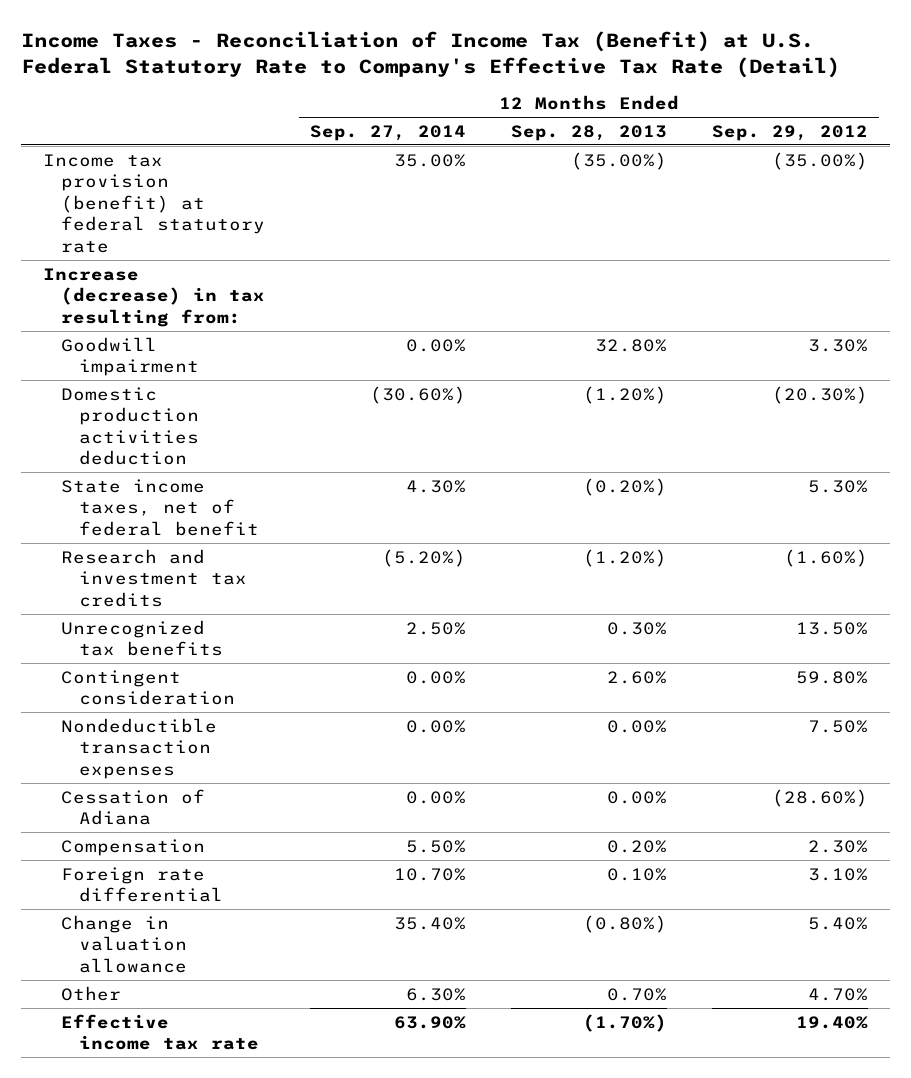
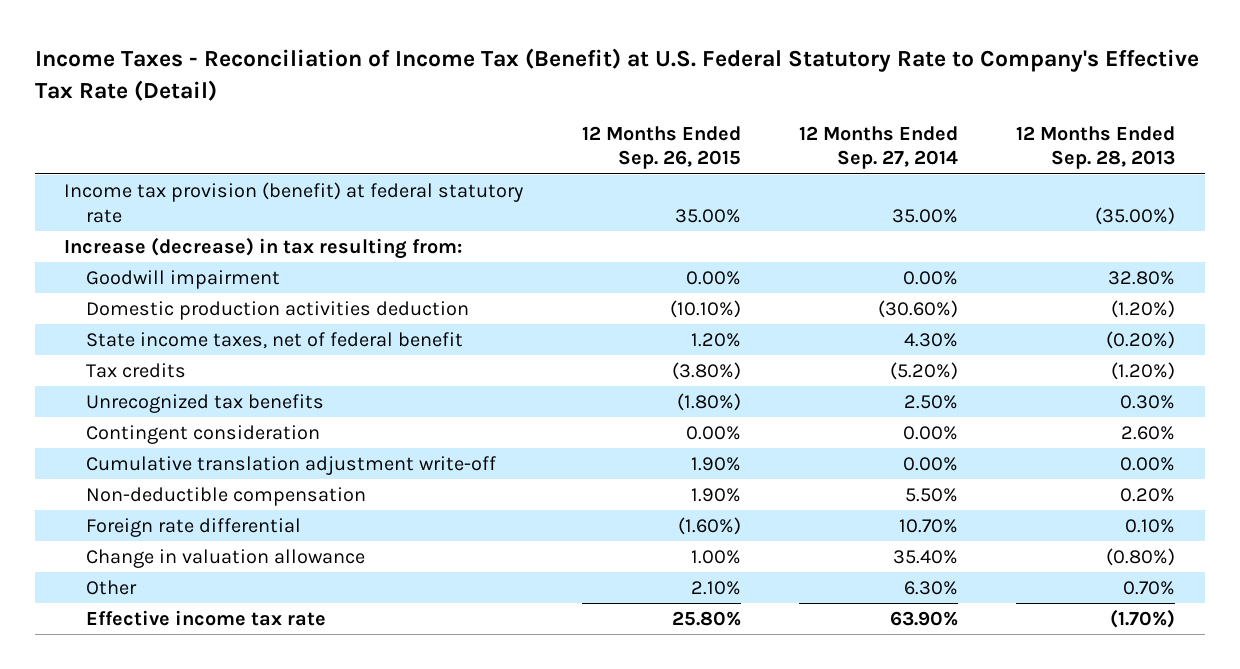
- | 12 Months Ended Sep. 27, 2014 | 12 Months Ended Sep. 28, 2013 | 12 Months Ended Sep. 29, 2012
+ | 12 Months Ended Sep. 26, 2015 | 12 Months Ended Sep. 27, 2014 | 12 Months Ended Sep. 28, 2013
- Research and investment tax credits | (5.20%) | (1.20%) | (1.60%)
+ Tax credits | (3.80%) | (5.20%) | (1.20%)
- Nondeductible transaction expenses | 0.00% | 0.00% | 7.50%
- Cessation of Adiana | 0.00% | 0.00% | (28.60%)
- Compensation | 5.50% | 0.20% | 2.30%
+ Cumulative translation adjustment write-off | 1.90% | 0.00% | 0.00%
+ Non-deductible compensation | 1.90% | 5.50% | 0.20%

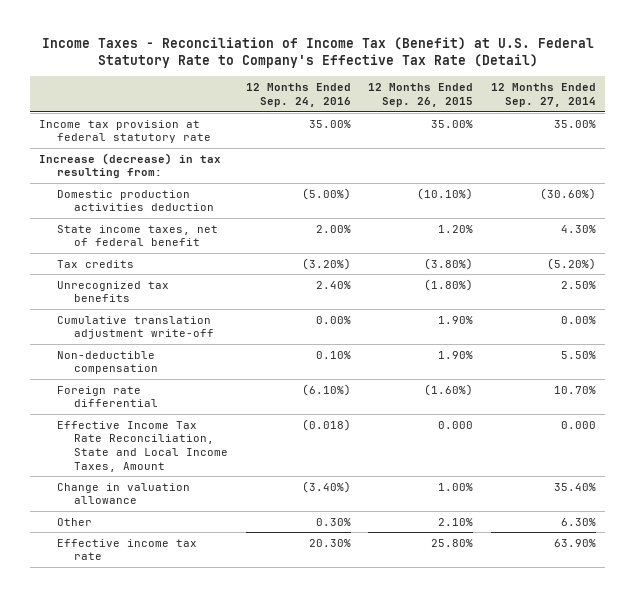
- | 12 Months Ended Sep. 26, 2015 | 12 Months Ended Sep. 27, 2014 | 12 Months Ended Sep. 28, 2013
+ | 12 Months Ended Sep. 24, 2016 | 12 Months Ended Sep. 26, 2015 | 12 Months Ended Sep. 27, 2014
- Income tax provision (benefit) at federal statutory rate | 35.00% | 35.00% | (35.00%)
+ Income tax provision at federal statutory rate | 35.00% | 35.00% | 35.00%
- Goodwill impairment | 0.00% | 0.00% | 32.80%
- Contingent consideration | 0.00% | 0.00% | 2.60%
+ Effective Income Tax Rate Reconciliation, State and Local Income Taxes, Amount | (0.018) | 0.000 | 0.000

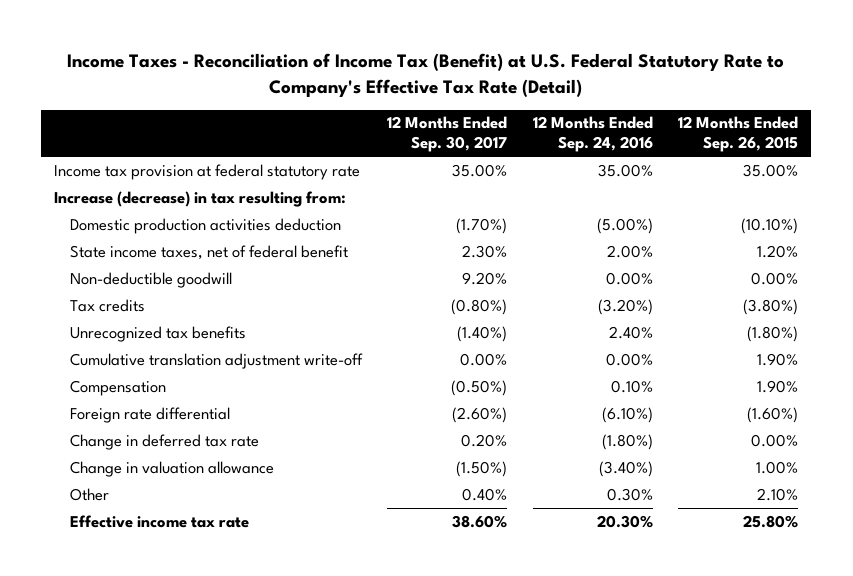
- | 12 Months Ended Sep. 24, 2016 | 12 Months Ended Sep. 26, 2015 | 12 Months Ended Sep. 27, 2014
+ | 12 Months Ended Sep. 30, 2017 | 12 Months Ended Sep. 24, 2016 | 12 Months Ended Sep. 26, 2015
+ Non-deductible goodwill | 9.20% | 0.00% | 0.00%
- Non-deductible compensation | 0.10% | 1.90% | 5.50%
+ Compensation | (0.50%) | 0.10% | 1.90%
- Effective Income Tax Rate Reconciliation, State and Local Income Taxes, Amount | (0.018) | 0.000 | 0.000
+ Change in deferred tax rate | 0.20% | (1.80%) | 0.00%

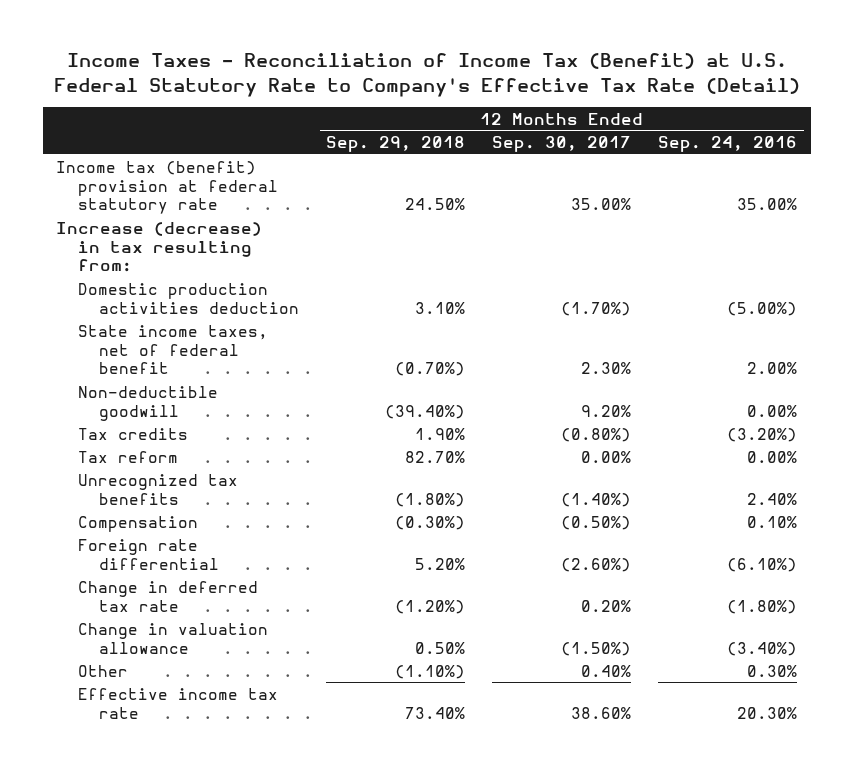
- | 12 Months Ended Sep. 30, 2017 | 12 Months Ended Sep. 24, 2016 | 12 Months Ended Sep. 26, 2015
+ | 12 Months Ended Sep. 29, 2018 | 12 Months Ended Sep. 30, 2017 | 12 Months Ended Sep. 24, 2016
- Income tax provision at federal statutory rate | 35.00% | 35.00% | 35.00%
+ Income tax (benefit) provision at federal statutory rate | 24.50% | 35.00% | 35.00%
+ Tax reform | 82.70% | 0.00% | 0.00%
- Cumulative translation adjustment write-off | 0.00% | 0.00% | 1.90%

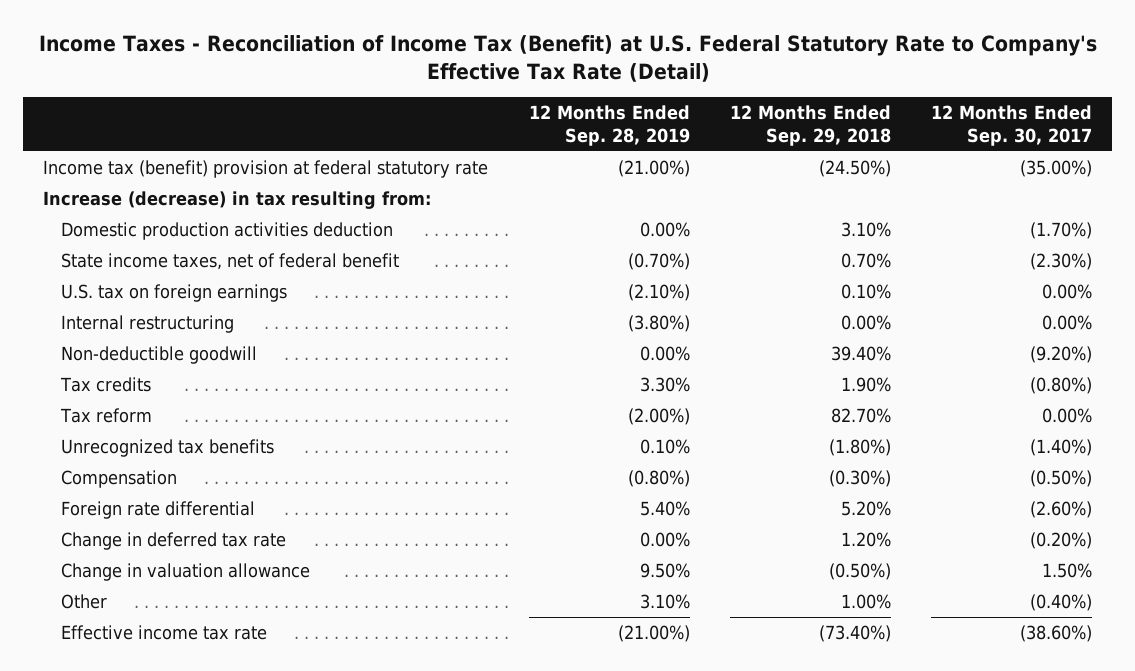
- | 12 Months Ended Sep. 29, 2018 | 12 Months Ended Sep. 30, 2017 | 12 Months Ended Sep. 24, 2016
+ | 12 Months Ended Sep. 28, 2019 | 12 Months Ended Sep. 29, 2018 | 12 Months Ended Sep. 30, 2017
- Income tax (benefit) provision at federal statutory rate | 24.50% | 35.00% | 35.00%
+ Income tax (benefit) provision at federal statutory rate | (21.00%) | (24.50%) | (35.00%)
- State income taxes, net of federal benefit | (0.70%) | 2.30% | 2.00%
- Non-deductible goodwill | (39.40%) | 9.20% | 0.00%
+ State income taxes, net of federal benefit | (0.70%) | 0.70% | (2.30%)
+ U.S. tax on foreign earnings | (2.10%) | 0.10% | 0.00%
+ Internal restructuring | (3.80%) | 0.00% | 0.00%
+ Non-deductible goodwill | 0.00% | 39.40% | (9.20%)
- Change in deferred tax rate | (1.20%) | 0.20% | (1.80%)
- Change in valuation allowance | 0.50% | (1.50%) | (3.40%)
- Other | (1.10%) | 0.40% | 0.30%
- Effective income tax rate | 73.40% | 38.60% | 20.30%
+ Change in deferred tax rate | 0.00% | 1.20% | (0.20%)
+ Change in valuation allowance | 9.50% | (0.50%) | 1.50%
+ Other | 3.10% | 1.00% | (0.40%)
+ Effective income tax rate | (21.00%) | (73.40%) | (38.60%)

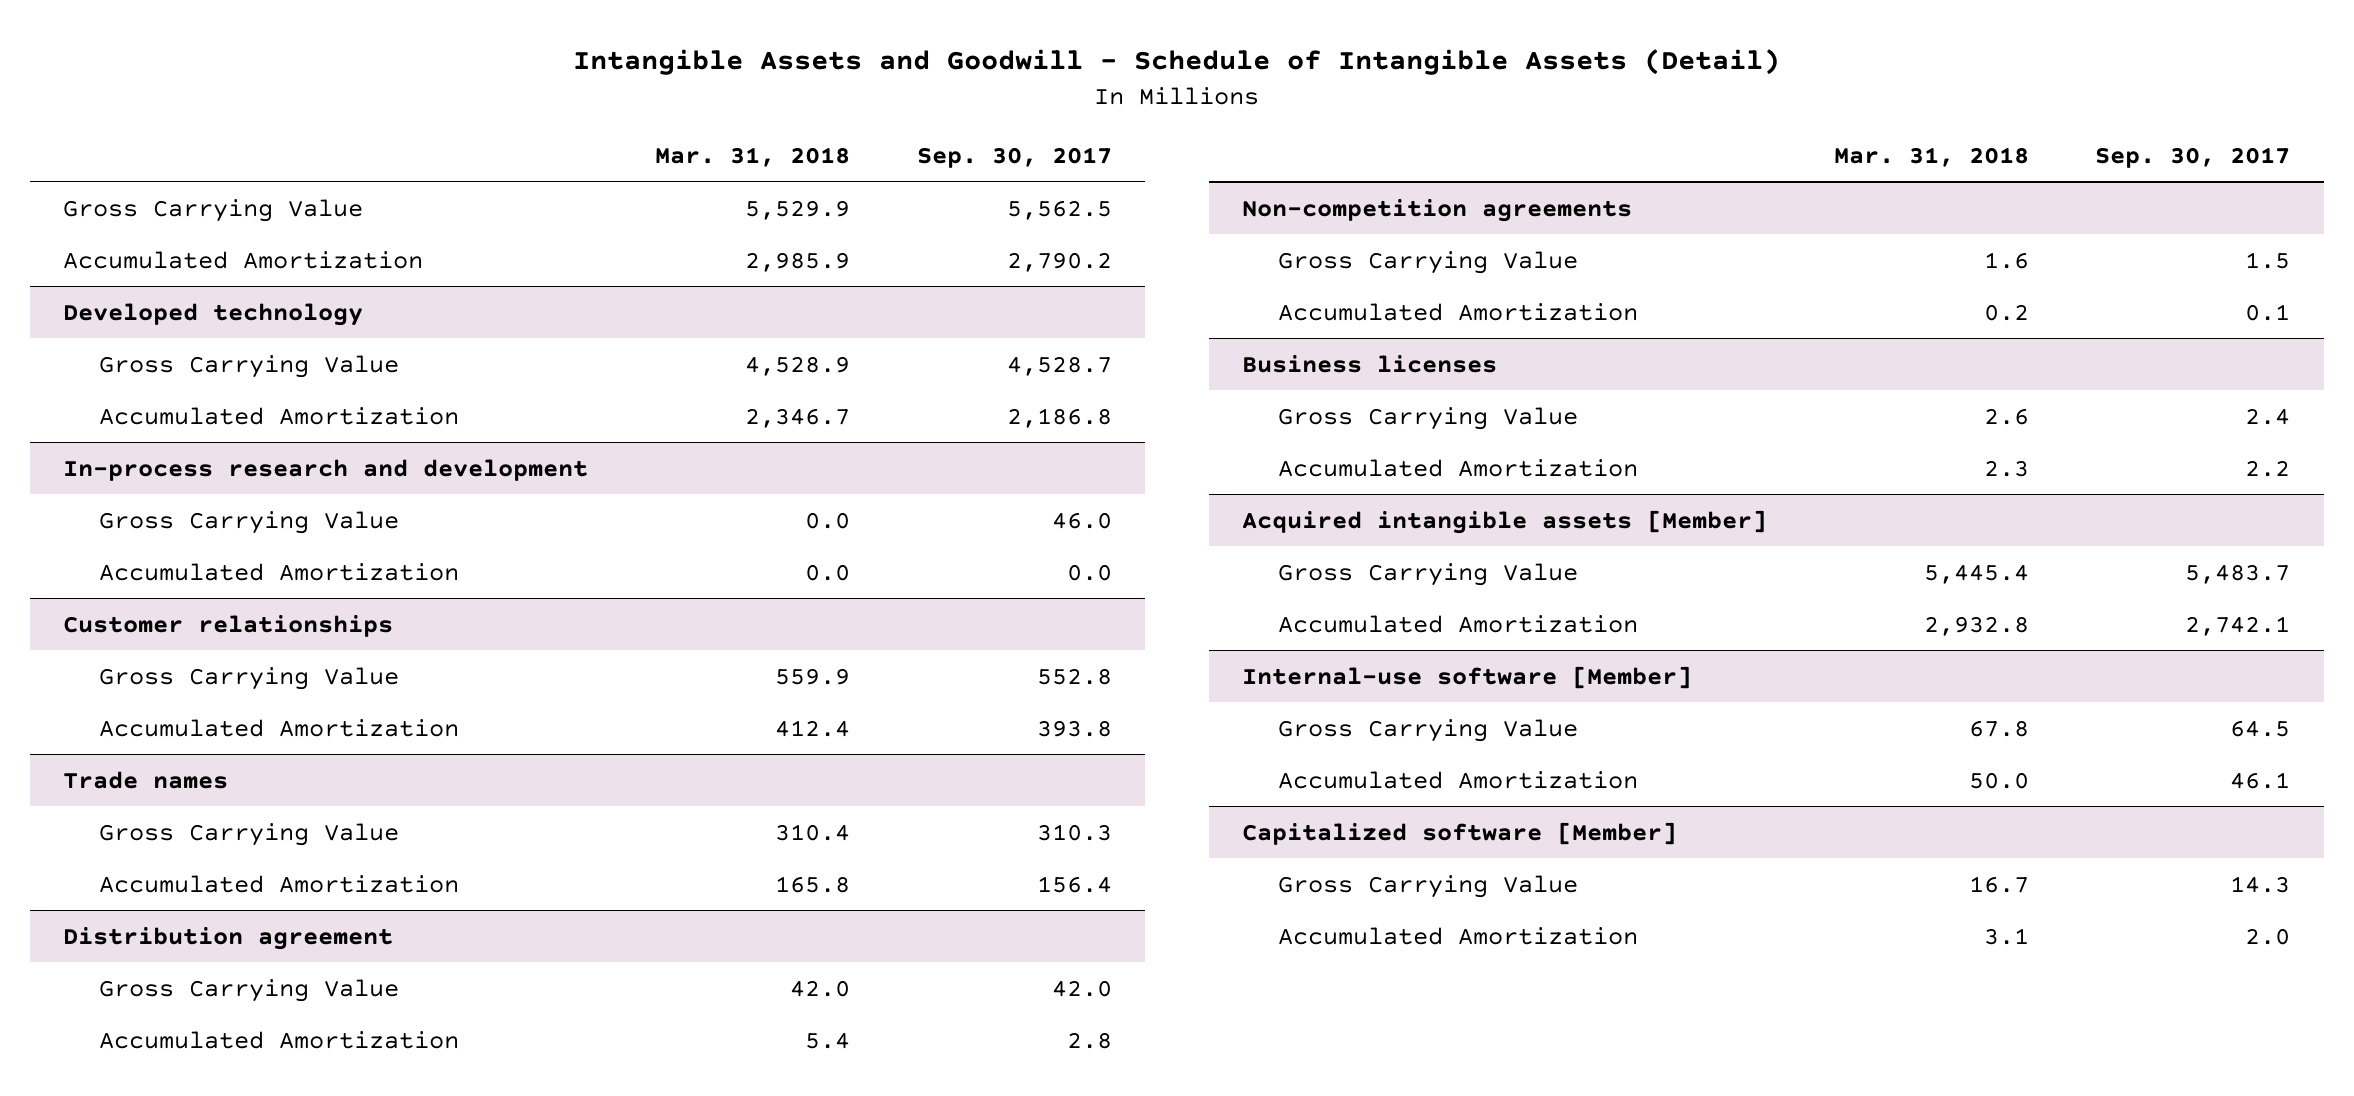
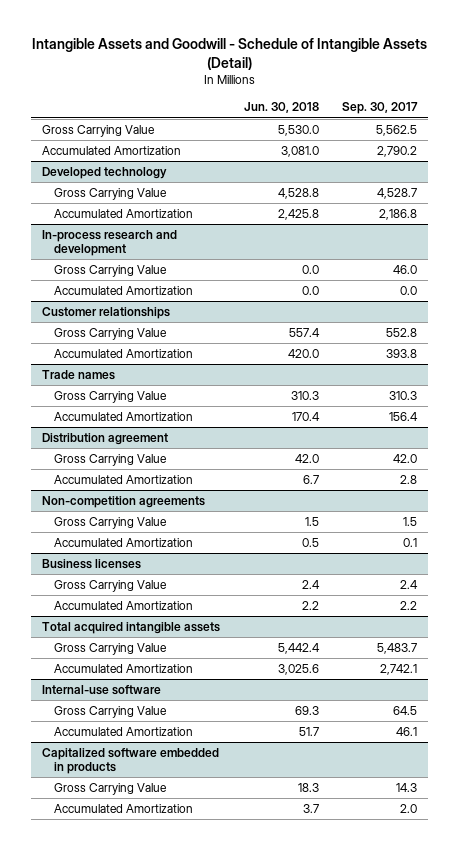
- | Mar. 31, 2018 | Sep. 30, 2017
+ | Jun. 30, 2018 | Sep. 30, 2017
- Acquired intangible assets [Member]
+ Total acquired intangible assets
- Internal-use software [Member]
+ Internal-use software
- Capitalized software [Member]
+ Capitalized software embedded in products

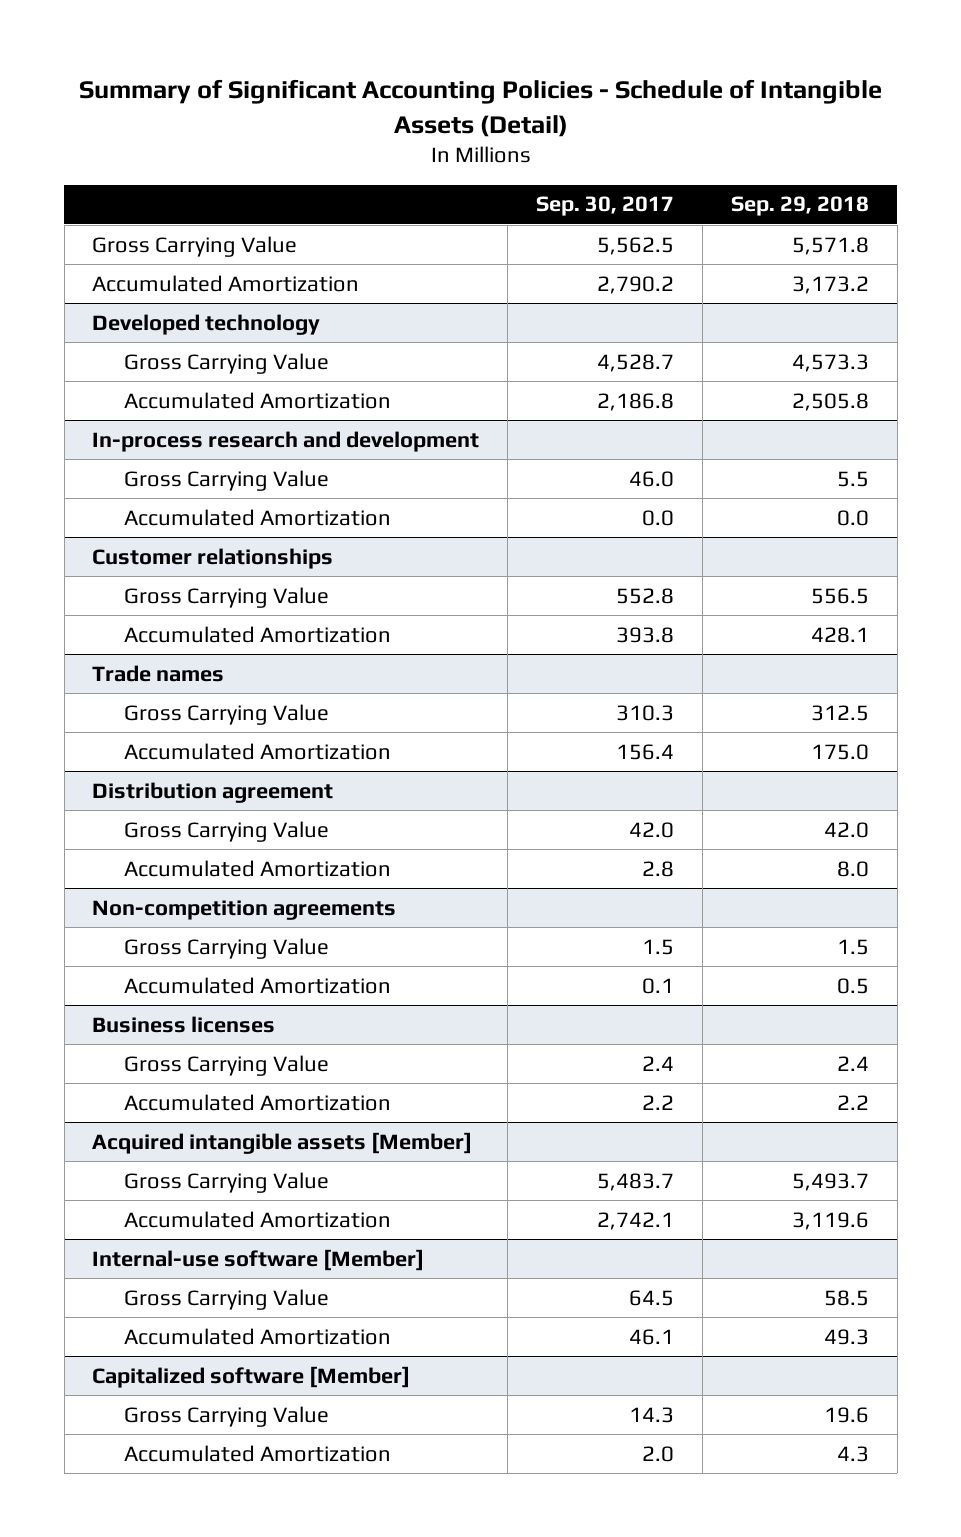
- Intangible Assets and Goodwill - Schedule of Intangible Assets (Detail)
+ Summary of Significant Accounting Policies - Schedule of Intangible Assets (Detail)
- | Jun. 30, 2018 | Sep. 30, 2017
+ | Sep. 30, 2017 | Sep. 29, 2018
- Total acquired intangible assets
+ Acquired intangible assets [Member]
- Internal-use software
+ Internal-use software [Member]
- Capitalized software embedded in products
+ Capitalized software [Member]

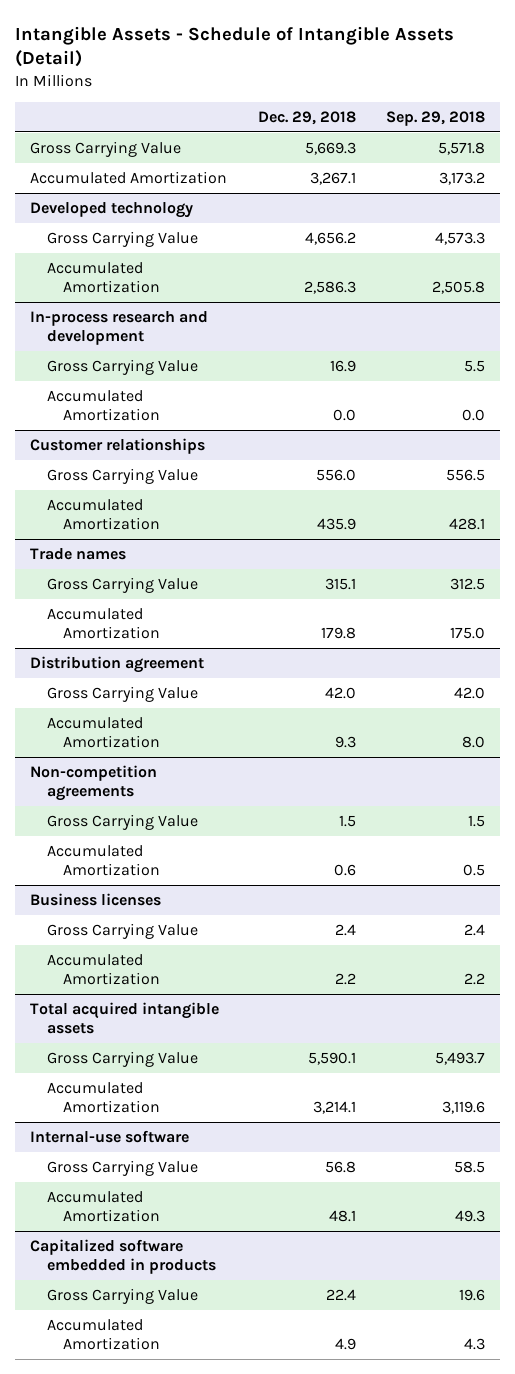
- Summary of Significant Accounting Policies - Schedule of Intangible Assets (Detail)
+ Intangible Assets - Schedule of Intangible Assets (Detail)
- | Sep. 30, 2017 | Sep. 29, 2018
+ | Dec. 29, 2018 | Sep. 29, 2018
- Acquired intangible assets [Member]
+ Total acquired intangible assets
- Internal-use software [Member]
+ Internal-use software
- Capitalized software [Member]
+ Capitalized software embedded in products

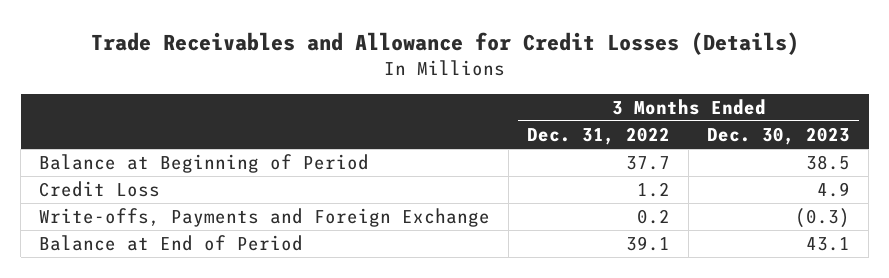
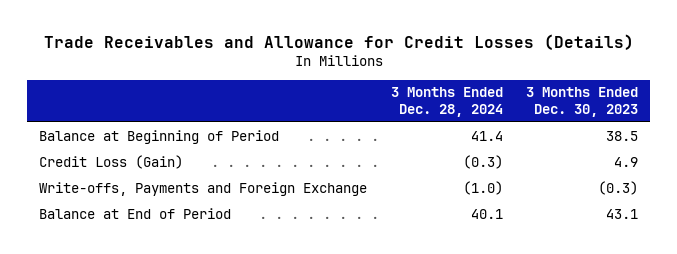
- | 3 Months Ended Dec. 31, 2022 | 3 Months Ended Dec. 30, 2023
+ | 3 Months Ended Dec. 28, 2024 | 3 Months Ended Dec. 30, 2023
- Credit Loss | 1.2 | 4.9
+ Credit Loss (Gain) | (0.3) | 4.9

